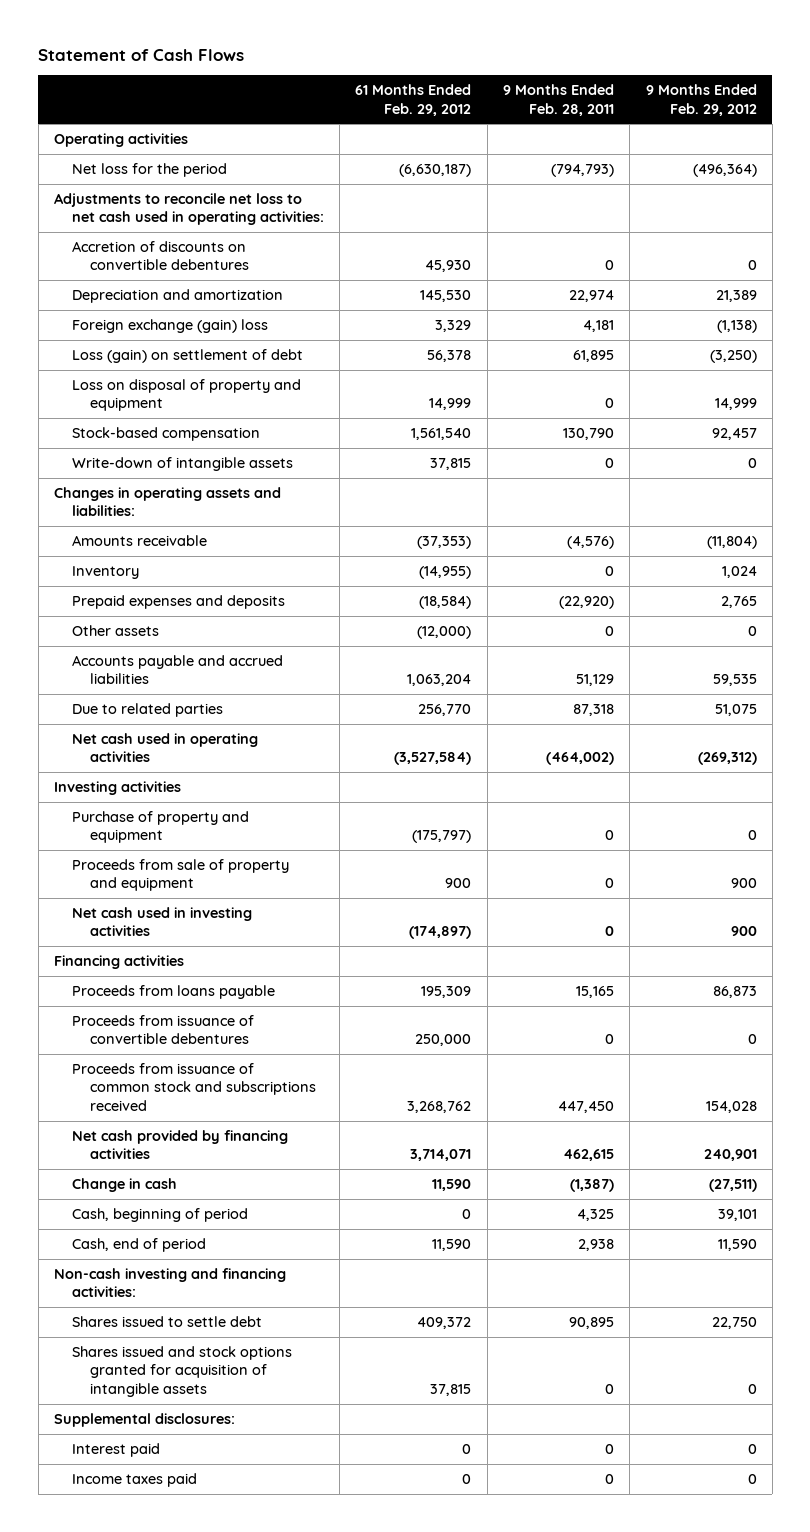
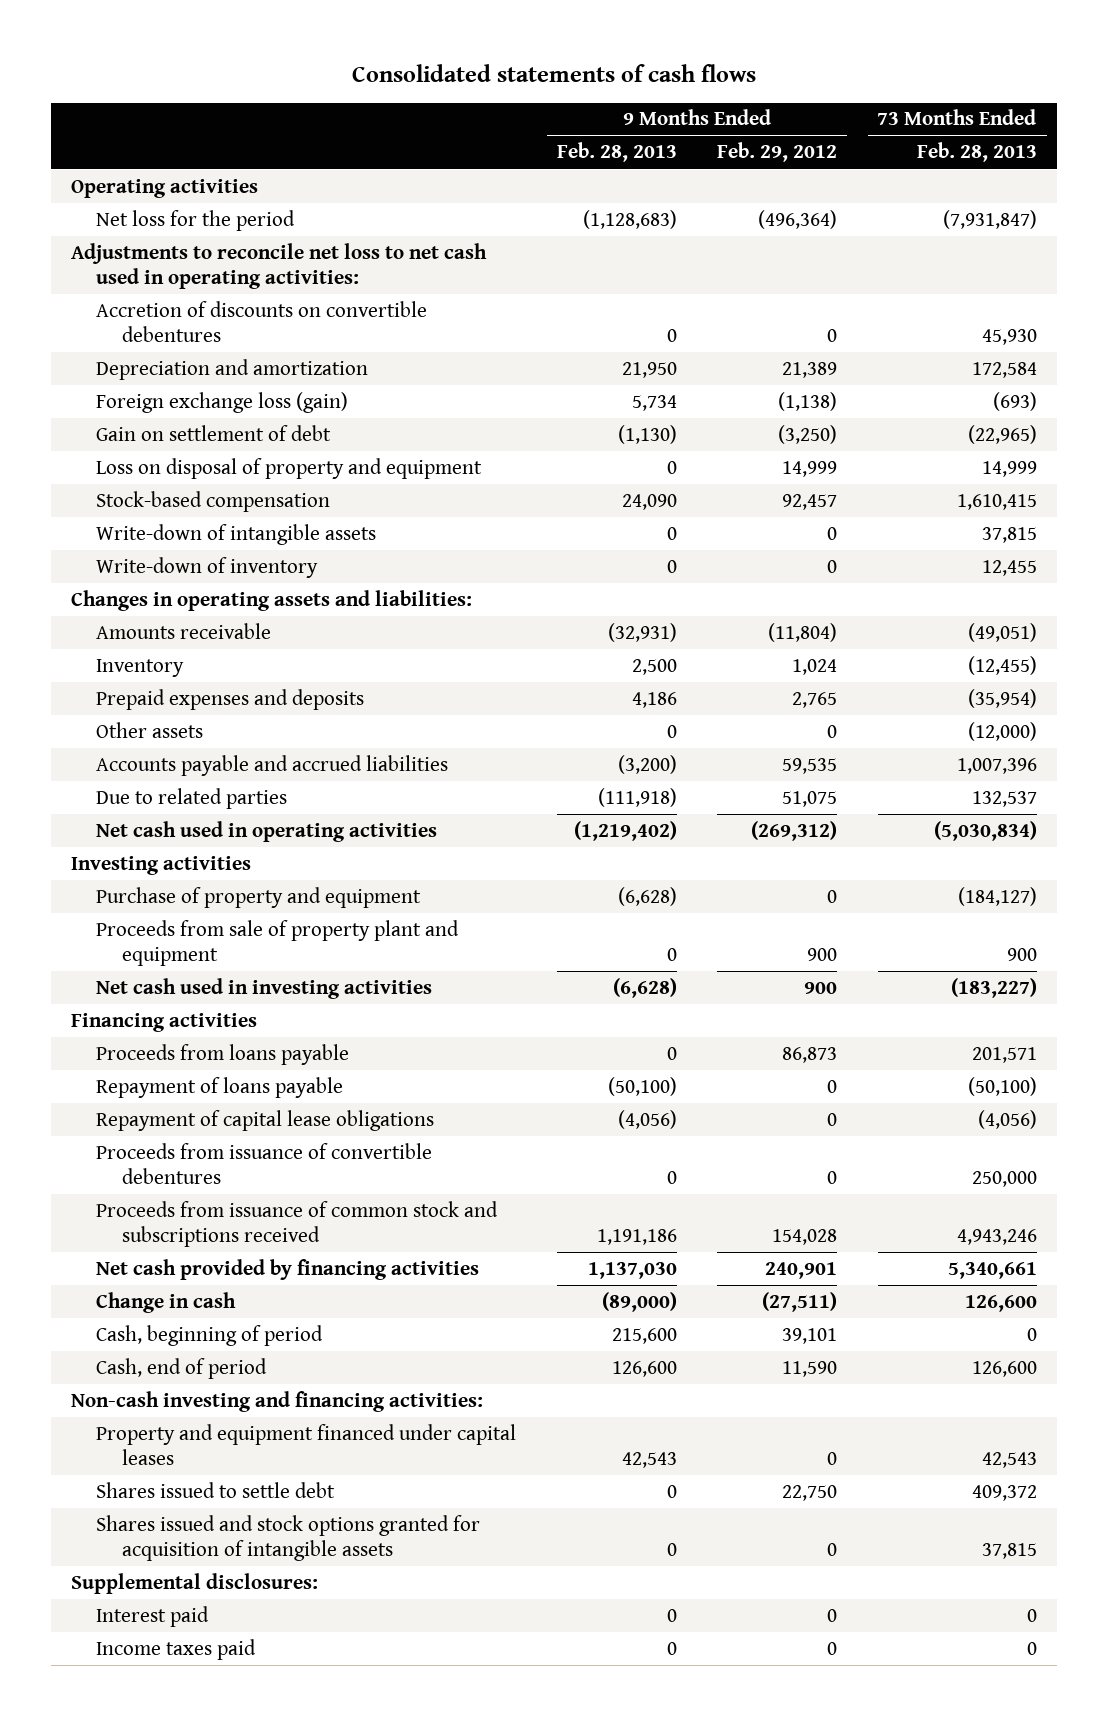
- Statement of Cash Flows
+ Consolidated statements of cash flows
- | 61 Months Ended Feb. 29, 2012 | 9 Months Ended Feb. 28, 2011 | 9 Months Ended Feb. 29, 2012
+ | 9 Months Ended Feb. 28, 2013 | 9 Months Ended Feb. 29, 2012 | 73 Months Ended Feb. 28, 2013
- Foreign exchange (gain) loss | 3,329 | 4,181 | (1,138)
- Loss (gain) on settlement of debt | 56,378 | 61,895 | (3,250)
+ Foreign exchange loss (gain) | 5,734 | (1,138) | (693)
+ Gain on settlement of debt | (1,130) | (3,250) | (22,965)
+ Write-down of inventory | 0 | 0 | 12,455
- Proceeds from sale of property and equipment | 900 | 0 | 900
+ Proceeds from sale of property plant and equipment | 0 | 900 | 900
+ Repayment of loans payable | (50,100) | 0 | (50,100)
+ Repayment of capital lease obligations | (4,056) | 0 | (4,056)
+ Property and equipment financed under capital leases | 42,543 | 0 | 42,543

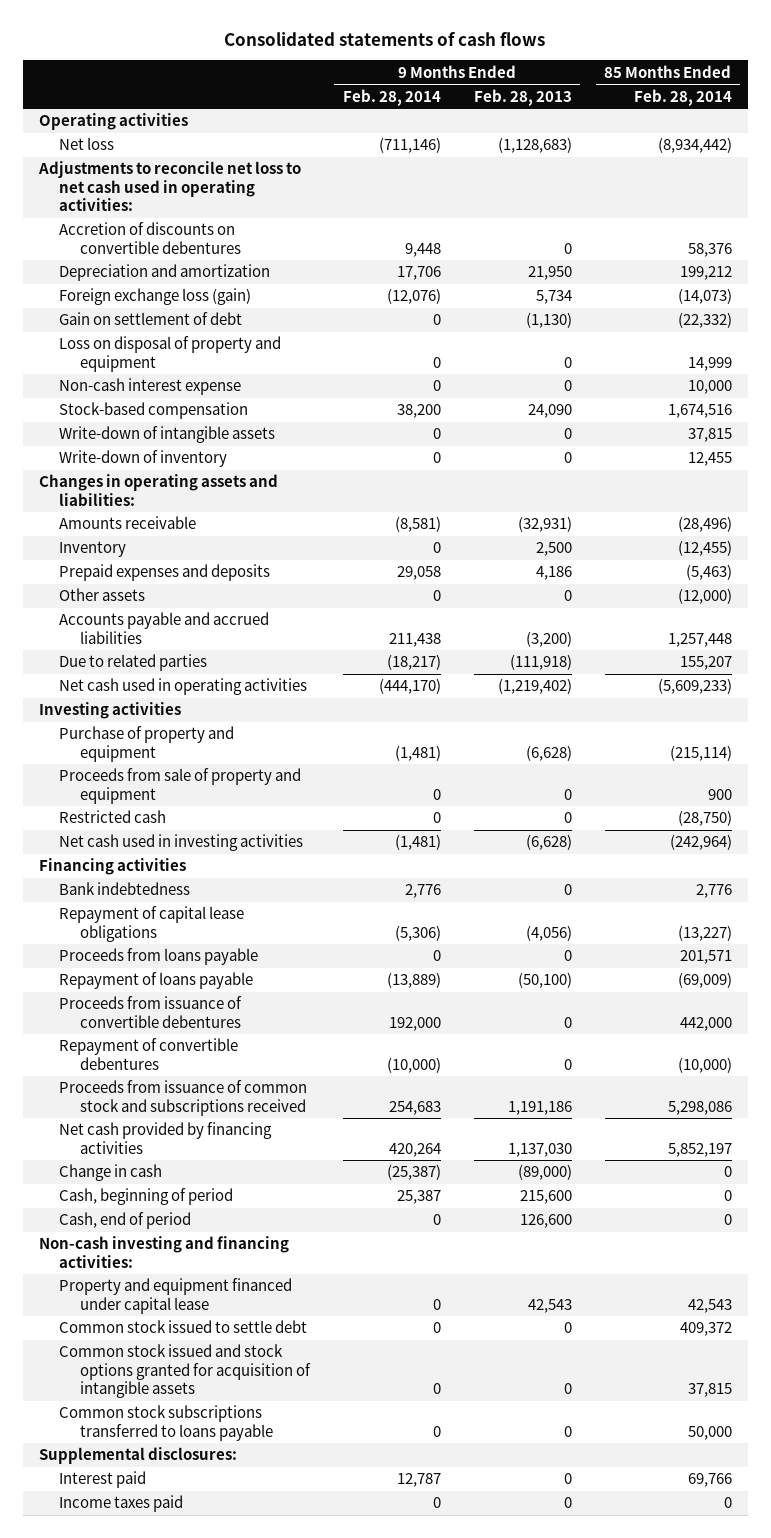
- | 9 Months Ended Feb. 28, 2013 | 9 Months Ended Feb. 29, 2012 | 73 Months Ended Feb. 28, 2013
+ | 9 Months Ended Feb. 28, 2014 | 9 Months Ended Feb. 28, 2013 | 85 Months Ended Feb. 28, 2014
- Net loss for the period | (1,128,683) | (496,364) | (7,931,847)
+ Net loss | (711,146) | (1,128,683) | (8,934,442)
+ Non-cash interest expense | 0 | 0 | 10,000
- Proceeds from sale of property plant and equipment | 0 | 900 | 900
+ Proceeds from sale of property and equipment | 0 | 0 | 900
+ Restricted cash | 0 | 0 | (28,750)
+ Bank indebtedness | 2,776 | 0 | 2,776
moved up: Repayment of capital lease obligations | (5,306) | (4,056) | (13,227)
+ Repayment of convertible debentures | (10,000) | 0 | (10,000)
- Property and equipment financed under capital leases | 42,543 | 0 | 42,543
- Shares issued to settle debt | 0 | 22,750 | 409,372
- Shares issued and stock options granted for acquisition of intangible assets | 0 | 0 | 37,815
+ Property and equipment financed under capital lease | 0 | 42,543 | 42,543
+ Common stock issued to settle debt | 0 | 0 | 409,372
+ Common stock issued and stock options granted for acquisition of intangible assets | 0 | 0 | 37,815
+ Common stock subscriptions transferred to loans payable | 0 | 0 | 50,000

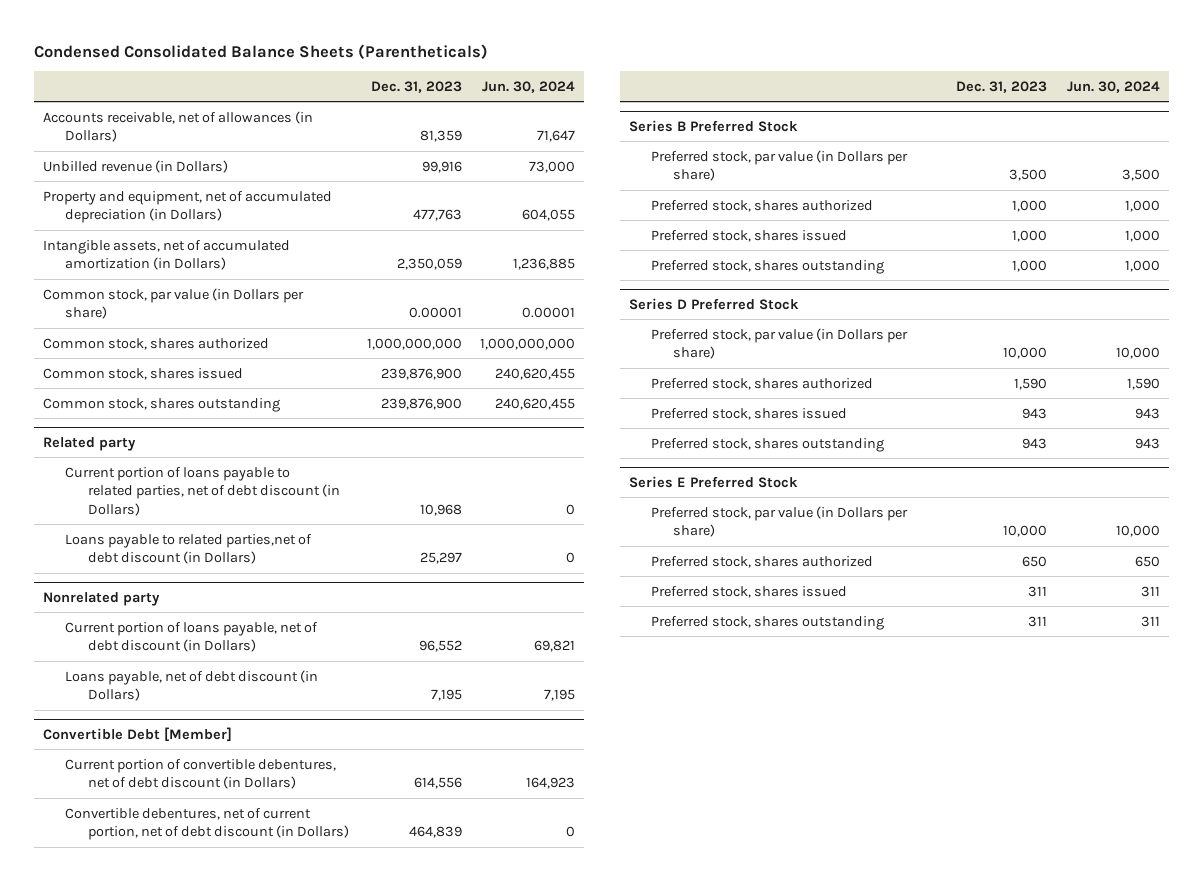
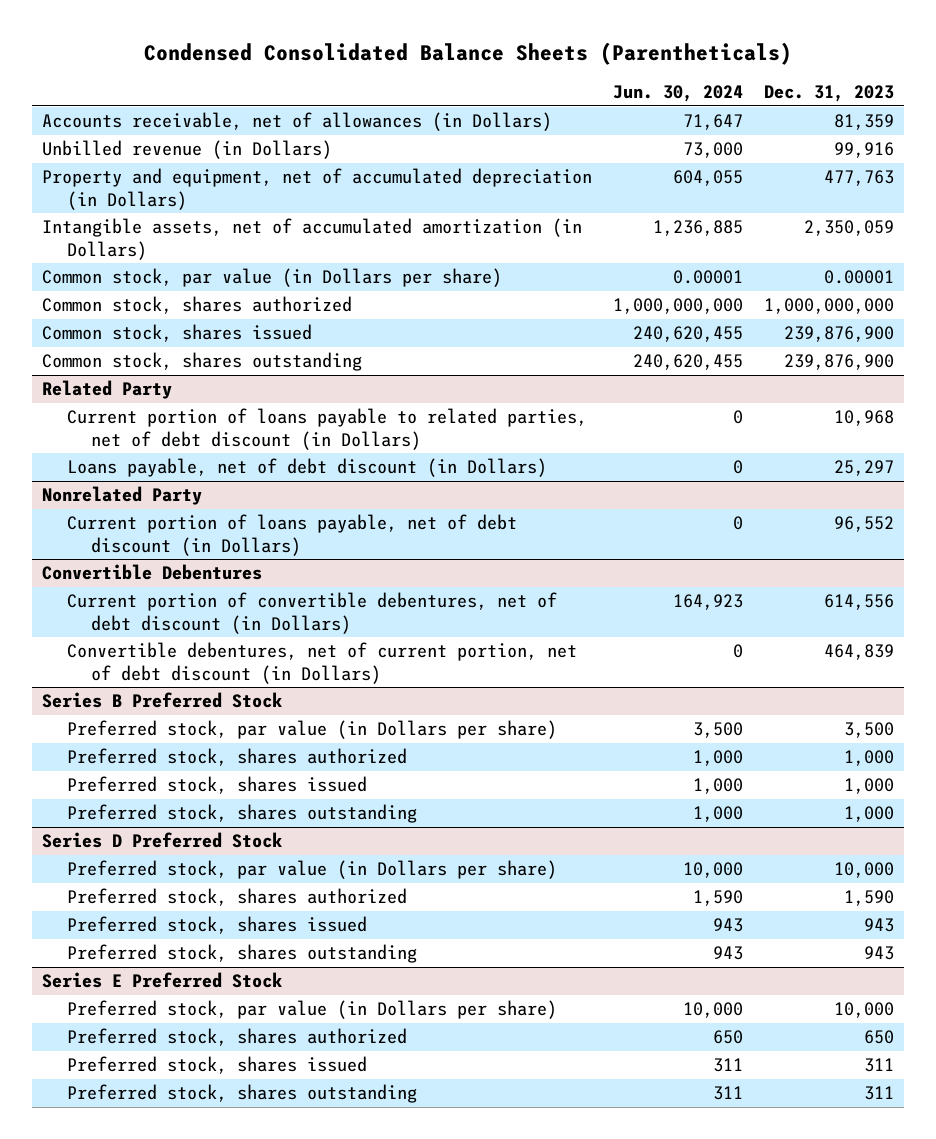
- | Dec. 31, 2023 | Jun. 30, 2024
+ | Jun. 30, 2024 | Dec. 31, 2023
- Related party
+ Related Party
- Loans payable to related parties,net of debt discount (in Dollars) | 25,297 | 0
- Nonrelated party
- Current portion of loans payable, net of debt discount (in Dollars) | 96,552 | 69,821
- Loans payable, net of debt discount (in Dollars) | 7,195 | 7,195
- Convertible Debt [Member]
+ Loans payable, net of debt discount (in Dollars) | 0 | 25,297
+ Nonrelated Party
+ Current portion of loans payable, net of debt discount (in Dollars) | 0 | 96,552
+ Convertible Debentures

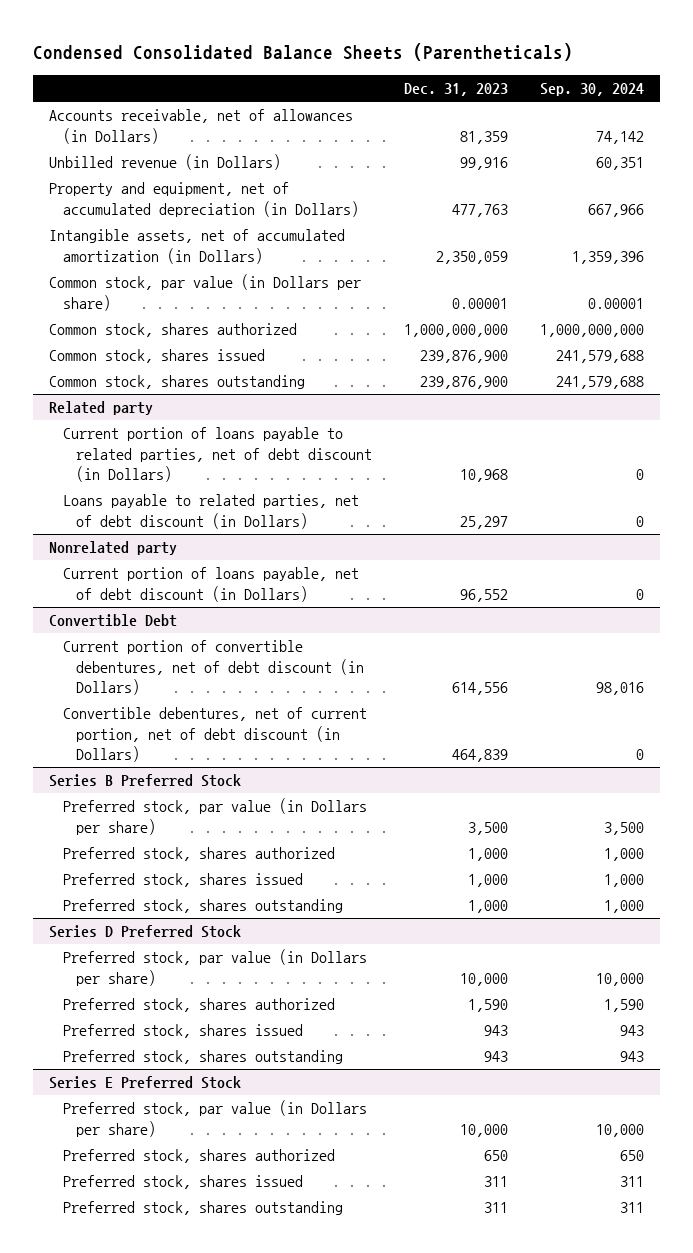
- | Jun. 30, 2024 | Dec. 31, 2023
+ | Dec. 31, 2023 | Sep. 30, 2024
- Related Party
+ Related party
- Loans payable, net of debt discount (in Dollars) | 0 | 25,297
- Nonrelated Party
+ Loans payable to related parties, net of debt discount (in Dollars) | 25,297 | 0
+ Nonrelated party
- Convertible Debentures
+ Convertible Debt

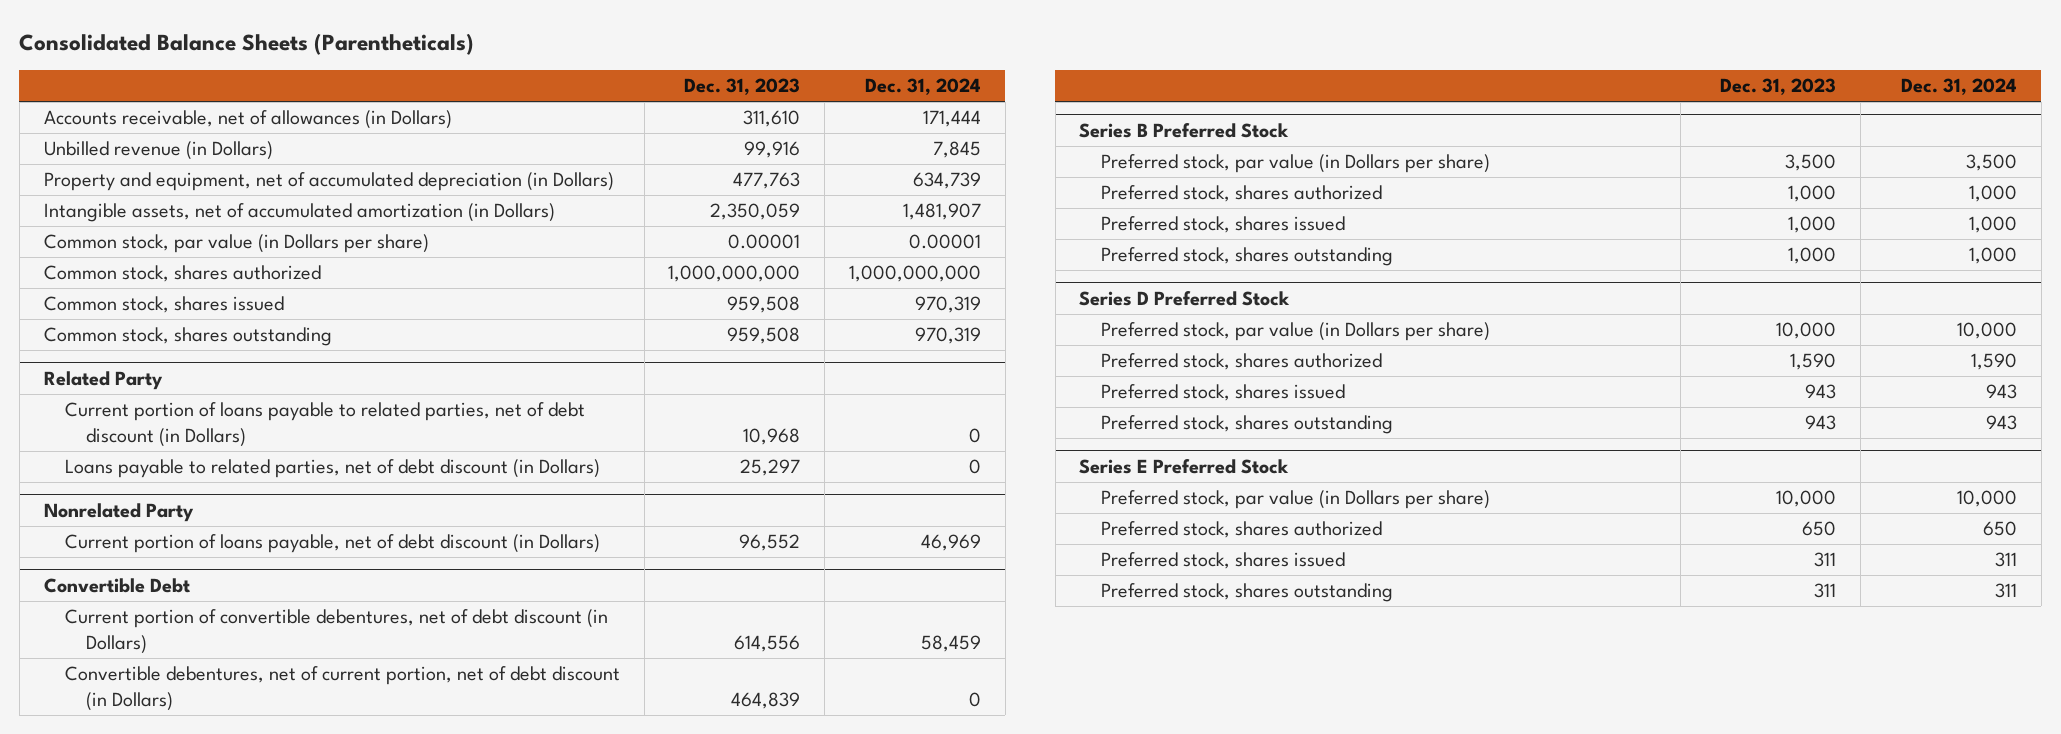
- Condensed Consolidated Balance Sheets (Parentheticals)
+ Consolidated Balance Sheets (Parentheticals)
- | Dec. 31, 2023 | Sep. 30, 2024
+ | Dec. 31, 2023 | Dec. 31, 2024
- Accounts receivable, net of allowances (in Dollars) | 81,359 | 74,142
+ Accounts receivable, net of allowances (in Dollars) | 311,610 | 171,444
- Common stock, shares issued | 239,876,900 | 241,579,688
- Common stock, shares outstanding | 239,876,900 | 241,579,688
- Related party
+ Common stock, shares issued | 959,508 | 970,319
+ Common stock, shares outstanding | 959,508 | 970,319
+ Related Party
- Nonrelated party
+ Nonrelated Party

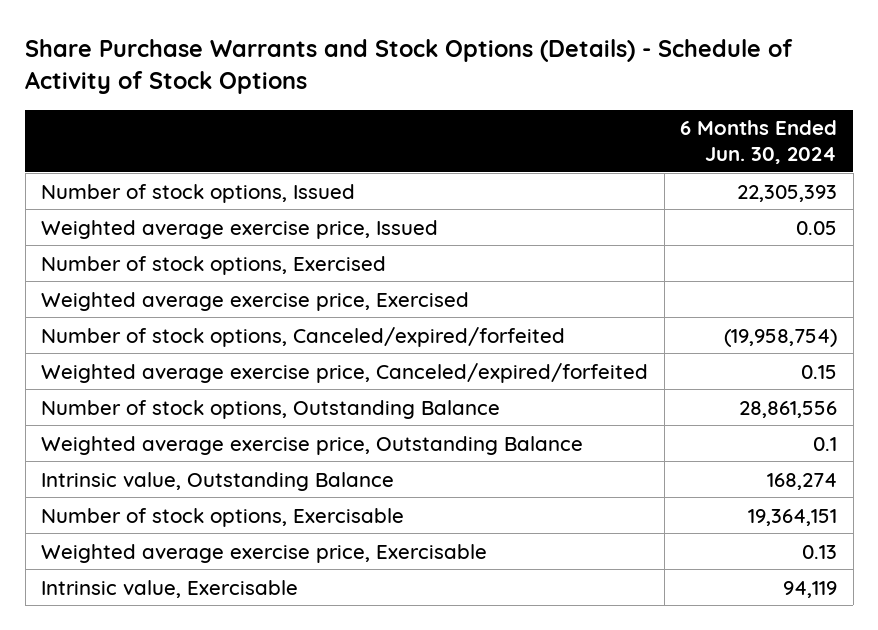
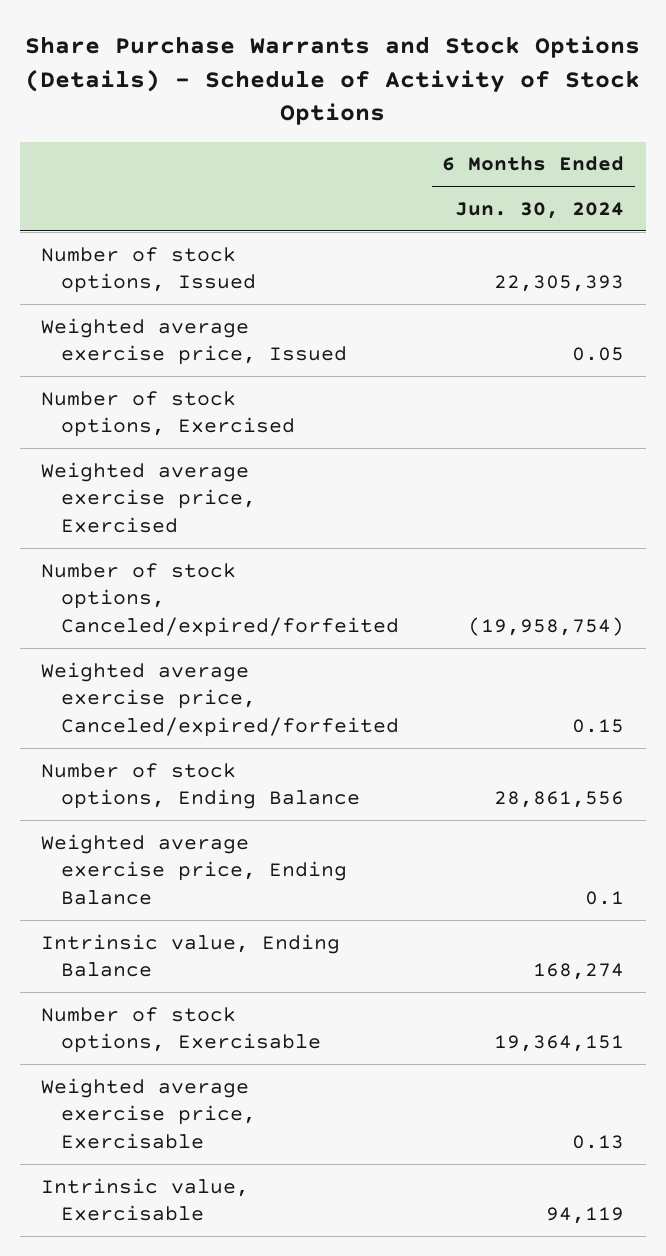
- Number of stock options, Outstanding Balance | 28,861,556
- Weighted average exercise price, Outstanding Balance | 0.1
- Intrinsic value, Outstanding Balance | 168,274
+ Number of stock options, Ending Balance | 28,861,556
+ Weighted average exercise price, Ending Balance | 0.1
+ Intrinsic value, Ending Balance | 168,274

